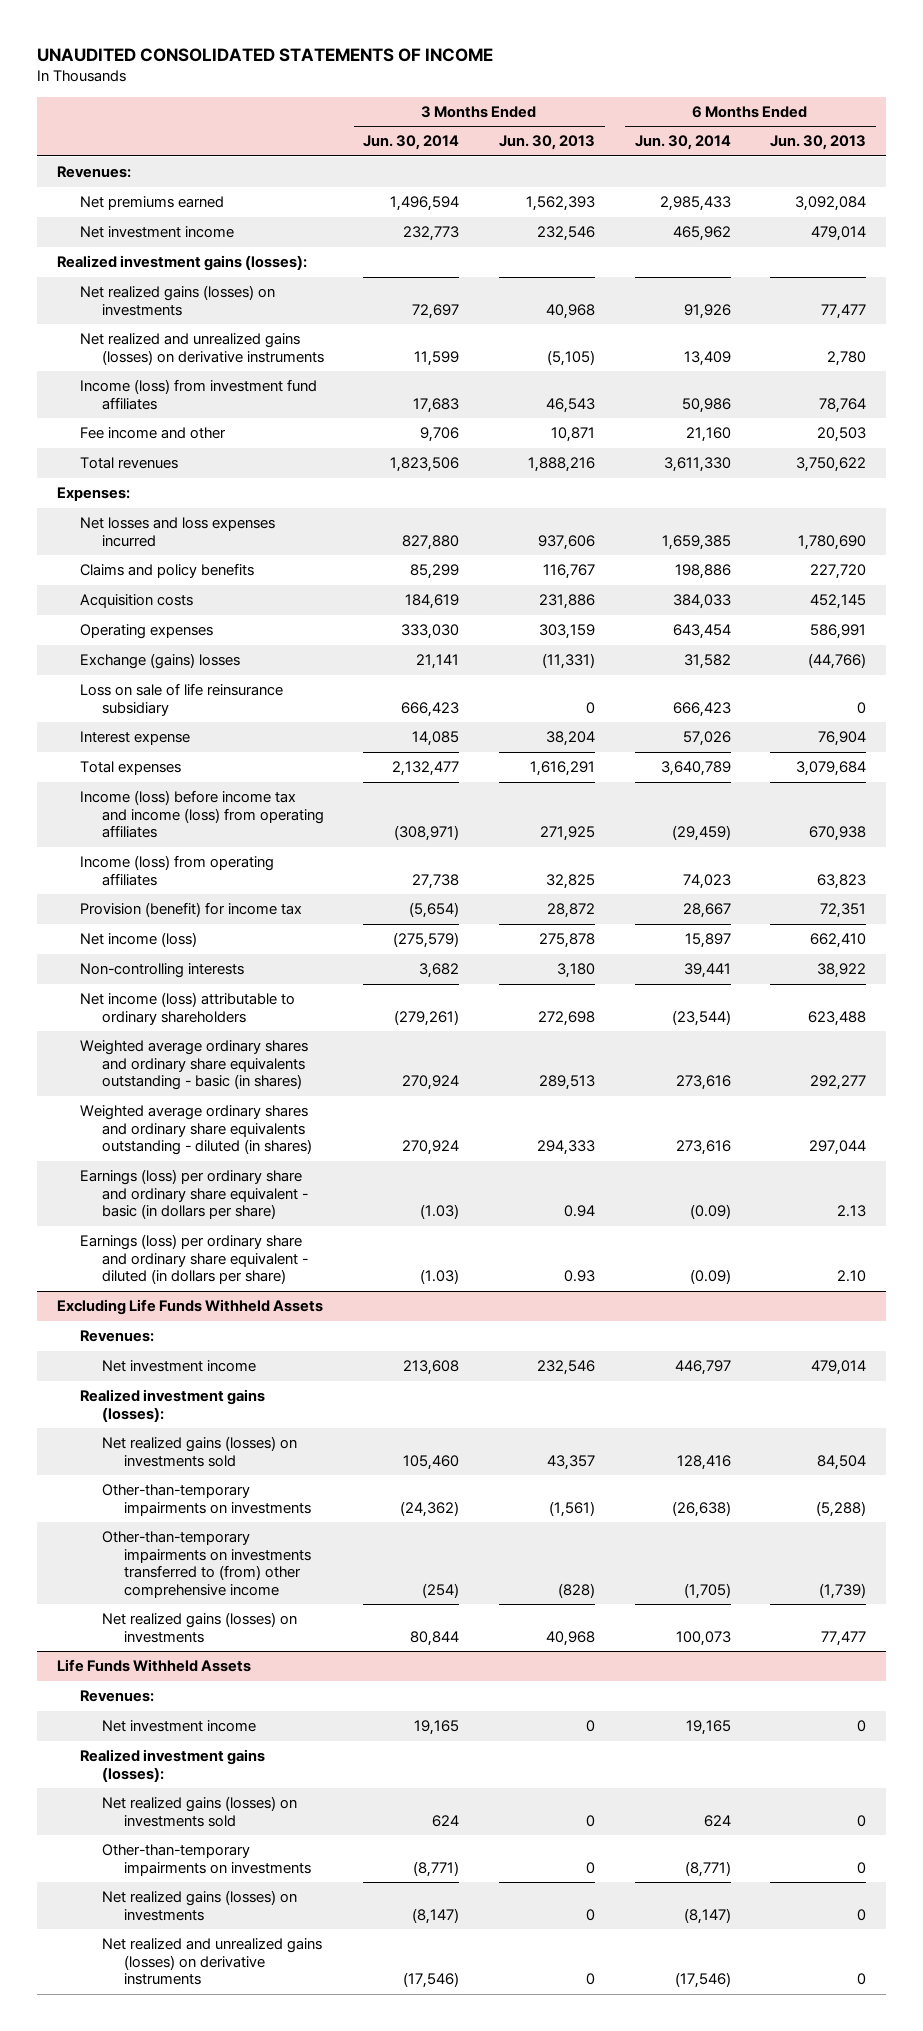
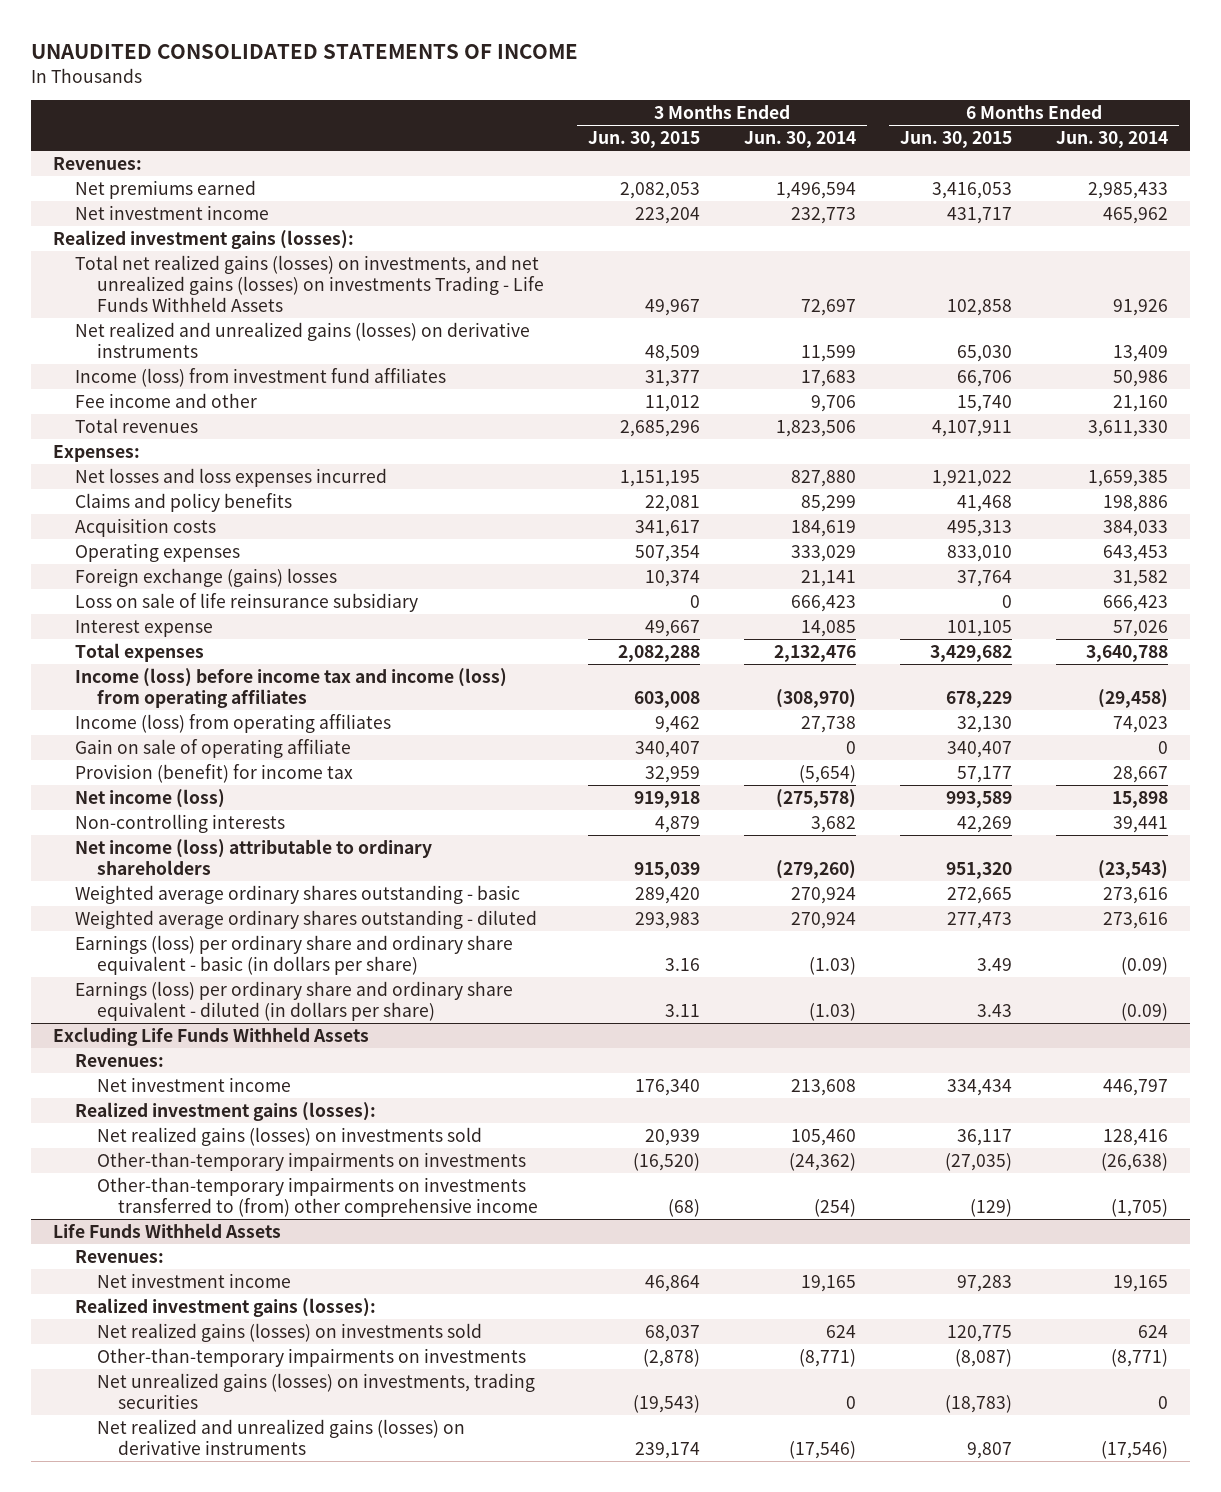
- | 3 Months Ended Jun. 30, 2014 | 3 Months Ended Jun. 30, 2013 | 6 Months Ended Jun. 30, 2014 | 6 Months Ended Jun. 30, 2013
+ | 3 Months Ended Jun. 30, 2015 | 3 Months Ended Jun. 30, 2014 | 6 Months Ended Jun. 30, 2015 | 6 Months Ended Jun. 30, 2014
- Net realized gains (losses) on investments | 72,697 | 40,968 | 91,926 | 77,477
+ Total net realized gains (losses) on investments, and net unrealized gains (losses) on investments Trading - Life Funds Withheld Assets | 49,967 | 72,697 | 102,858 | 91,926
- Operating expenses | 333,030 | 303,159 | 643,454 | 586,991
- Exchange (gains) losses | 21,141 | (11,331) | 31,582 | (44,766)
+ Operating expenses | 507,354 | 333,029 | 833,010 | 643,453
+ Foreign exchange (gains) losses | 10,374 | 21,141 | 37,764 | 31,582
- Total expenses | 2,132,477 | 1,616,291 | 3,640,789 | 3,079,684
- Income (loss) before income tax and income (loss) from operating affiliates | (308,971) | 271,925 | (29,459) | 670,938
+ Total expenses | 2,082,288 | 2,132,476 | 3,429,682 | 3,640,788
+ Income (loss) before income tax and income (loss) from operating affiliates | 603,008 | (308,970) | 678,229 | (29,458)
+ Gain on sale of operating affiliate | 340,407 | 0 | 340,407 | 0
- Net income (loss) | (275,579) | 275,878 | 15,897 | 662,410
+ Net income (loss) | 919,918 | (275,578) | 993,589 | 15,898
- Net income (loss) attributable to ordinary shareholders | (279,261) | 272,698 | (23,544) | 623,488
- Weighted average ordinary shares and ordinary share equivalents outstanding - basic (in shares) | 270,924 | 289,513 | 273,616 | 292,277
- Weighted average ordinary shares and ordinary share equivalents outstanding - diluted (in shares) | 270,924 | 294,333 | 273,616 | 297,044
+ Net income (loss) attributable to ordinary shareholders | 915,039 | (279,260) | 951,320 | (23,543)
+ Weighted average ordinary shares outstanding - basic | 289,420 | 270,924 | 272,665 | 273,616
+ Weighted average ordinary shares outstanding - diluted | 293,983 | 270,924 | 277,473 | 273,616
@ Excluding Life Funds Withheld Assets
- Net realized gains (losses) on investments | 80,844 | 40,968 | 100,073 | 77,477
@ Life Funds Withheld Assets
- Net realized gains (losses) on investments | (8,147) | 0 | (8,147) | 0
+ Net unrealized gains (losses) on investments, trading securities | (19,543) | 0 | (18,783) | 0

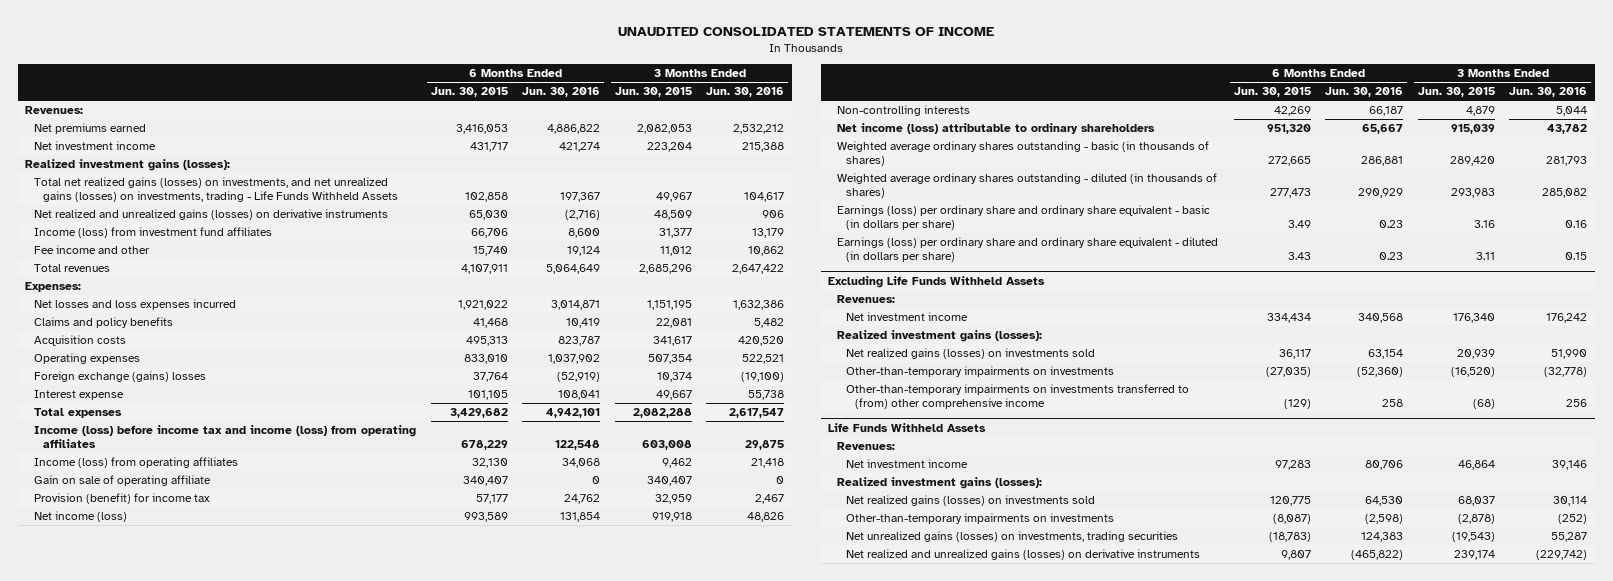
- | 3 Months Ended Jun. 30, 2015 | 3 Months Ended Jun. 30, 2014 | 6 Months Ended Jun. 30, 2015 | 6 Months Ended Jun. 30, 2014
+ | 6 Months Ended Jun. 30, 2015 | 6 Months Ended Jun. 30, 2016 | 3 Months Ended Jun. 30, 2015 | 3 Months Ended Jun. 30, 2016
- Total net realized gains (losses) on investments, and net unrealized gains (losses) on investments Trading - Life Funds Withheld Assets | 49,967 | 72,697 | 102,858 | 91,926
+ Total net realized gains (losses) on investments, and net unrealized gains (losses) on investments, trading - Life Funds Withheld Assets | 102,858 | 197,367 | 49,967 | 104,617
- Loss on sale of life reinsurance subsidiary | 0 | 666,423 | 0 | 666,423
- Weighted average ordinary shares outstanding - basic | 289,420 | 270,924 | 272,665 | 273,616
- Weighted average ordinary shares outstanding - diluted | 293,983 | 270,924 | 277,473 | 273,616
+ Weighted average ordinary shares outstanding - basic (in thousands of shares) | 272,665 | 286,881 | 289,420 | 281,793
+ Weighted average ordinary shares outstanding - diluted (in thousands of shares) | 277,473 | 290,929 | 293,983 | 285,082

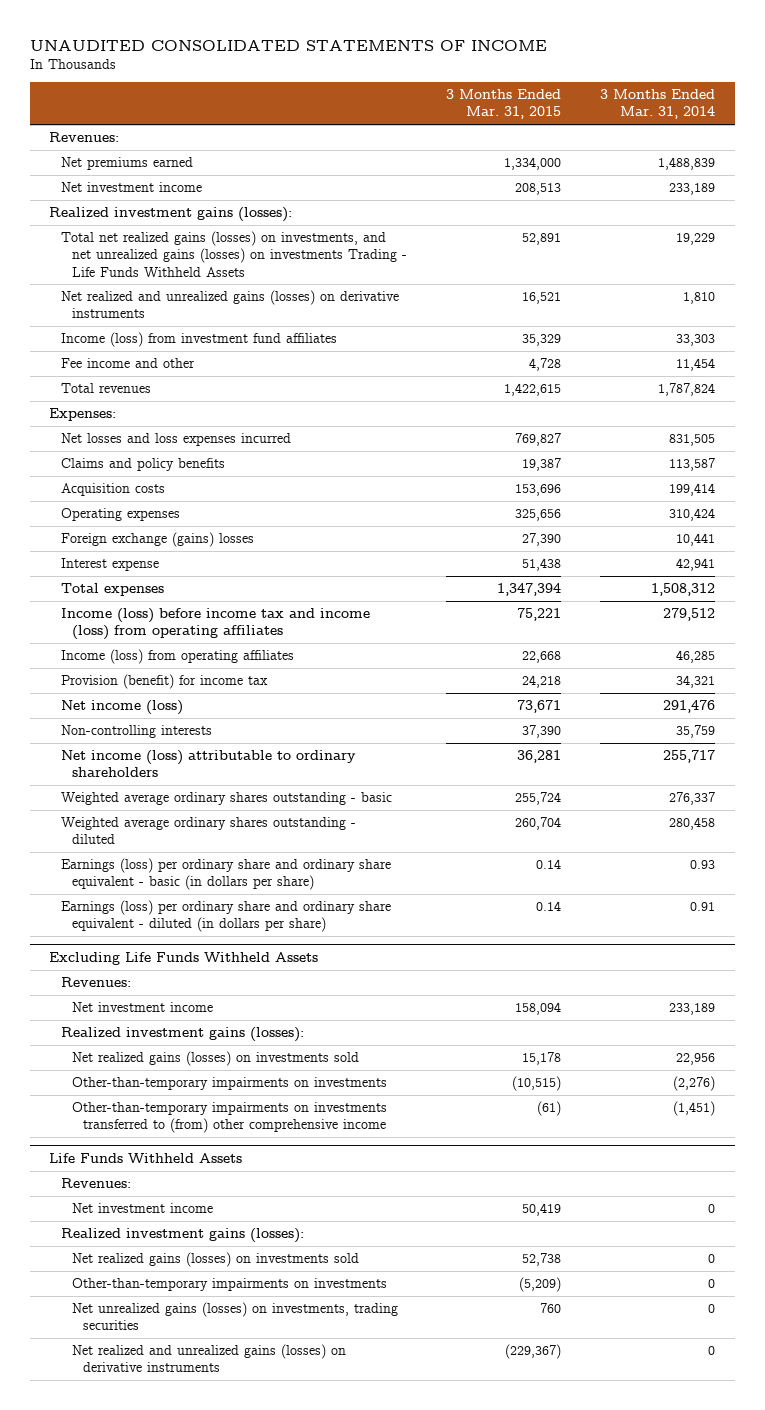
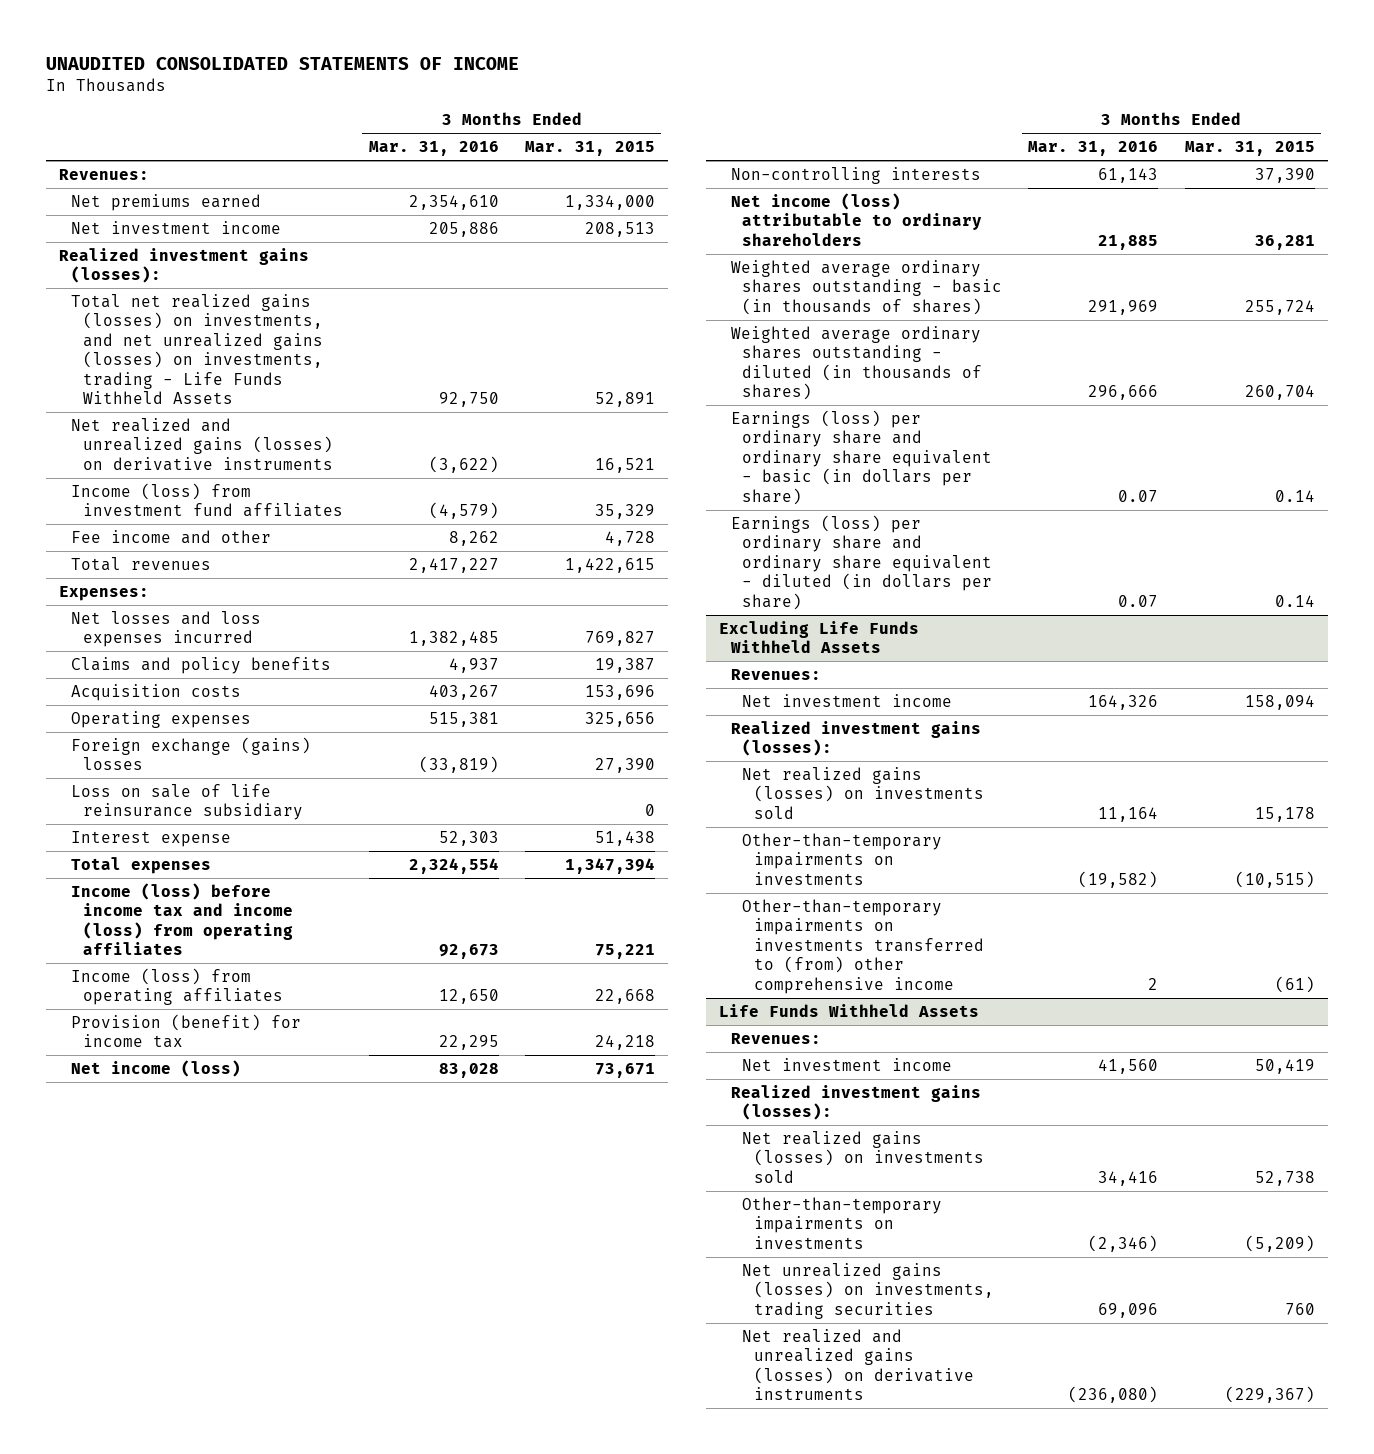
- | 3 Months Ended Mar. 31, 2015 | 3 Months Ended Mar. 31, 2014
+ | 3 Months Ended Mar. 31, 2016 | 3 Months Ended Mar. 31, 2015
- Total net realized gains (losses) on investments, and net unrealized gains (losses) on investments Trading - Life Funds Withheld Assets | 52,891 | 19,229
+ Total net realized gains (losses) on investments, and net unrealized gains (losses) on investments, trading - Life Funds Withheld Assets | 92,750 | 52,891
+ Loss on sale of life reinsurance subsidiary | | 0
- Weighted average ordinary shares outstanding - basic | 255,724 | 276,337
- Weighted average ordinary shares outstanding - diluted | 260,704 | 280,458
+ Weighted average ordinary shares outstanding - basic (in thousands of shares) | 291,969 | 255,724
+ Weighted average ordinary shares outstanding - diluted (in thousands of shares) | 296,666 | 260,704

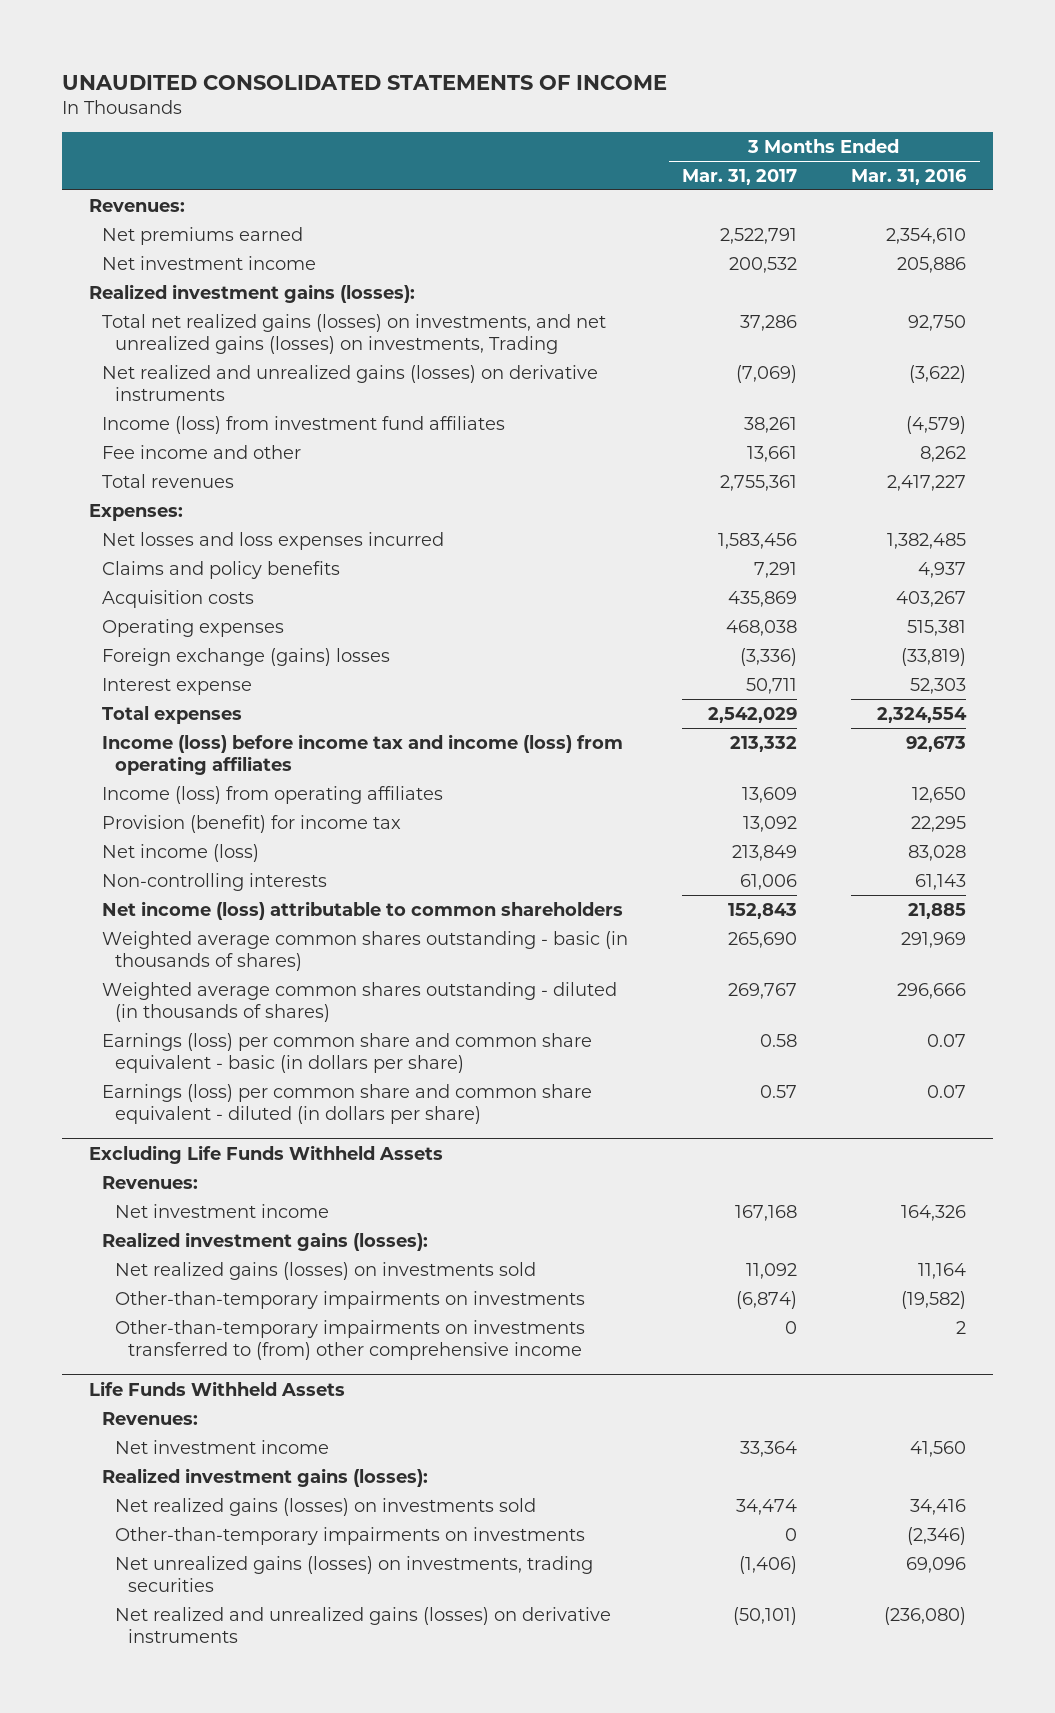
- | 3 Months Ended Mar. 31, 2016 | 3 Months Ended Mar. 31, 2015
+ | 3 Months Ended Mar. 31, 2017 | 3 Months Ended Mar. 31, 2016
- Total net realized gains (losses) on investments, and net unrealized gains (losses) on investments, trading - Life Funds Withheld Assets | 92,750 | 52,891
+ Total net realized gains (losses) on investments, and net unrealized gains (losses) on investments, Trading | 37,286 | 92,750
- Loss on sale of life reinsurance subsidiary | | 0
- Net income (loss) attributable to ordinary shareholders | 21,885 | 36,281
- Weighted average ordinary shares outstanding - basic (in thousands of shares) | 291,969 | 255,724
- Weighted average ordinary shares outstanding - diluted (in thousands of shares) | 296,666 | 260,704
- Earnings (loss) per ordinary share and ordinary share equivalent - basic (in dollars per share) | 0.07 | 0.14
- Earnings (loss) per ordinary share and ordinary share equivalent - diluted (in dollars per share) | 0.07 | 0.14
+ Net income (loss) attributable to common shareholders | 152,843 | 21,885
+ Weighted average common shares outstanding - basic (in thousands of shares) | 265,690 | 291,969
+ Weighted average common shares outstanding - diluted (in thousands of shares) | 269,767 | 296,666
+ Earnings (loss) per common share and common share equivalent - basic (in dollars per share) | 0.58 | 0.07
+ Earnings (loss) per common share and common share equivalent - diluted (in dollars per share) | 0.57 | 0.07

